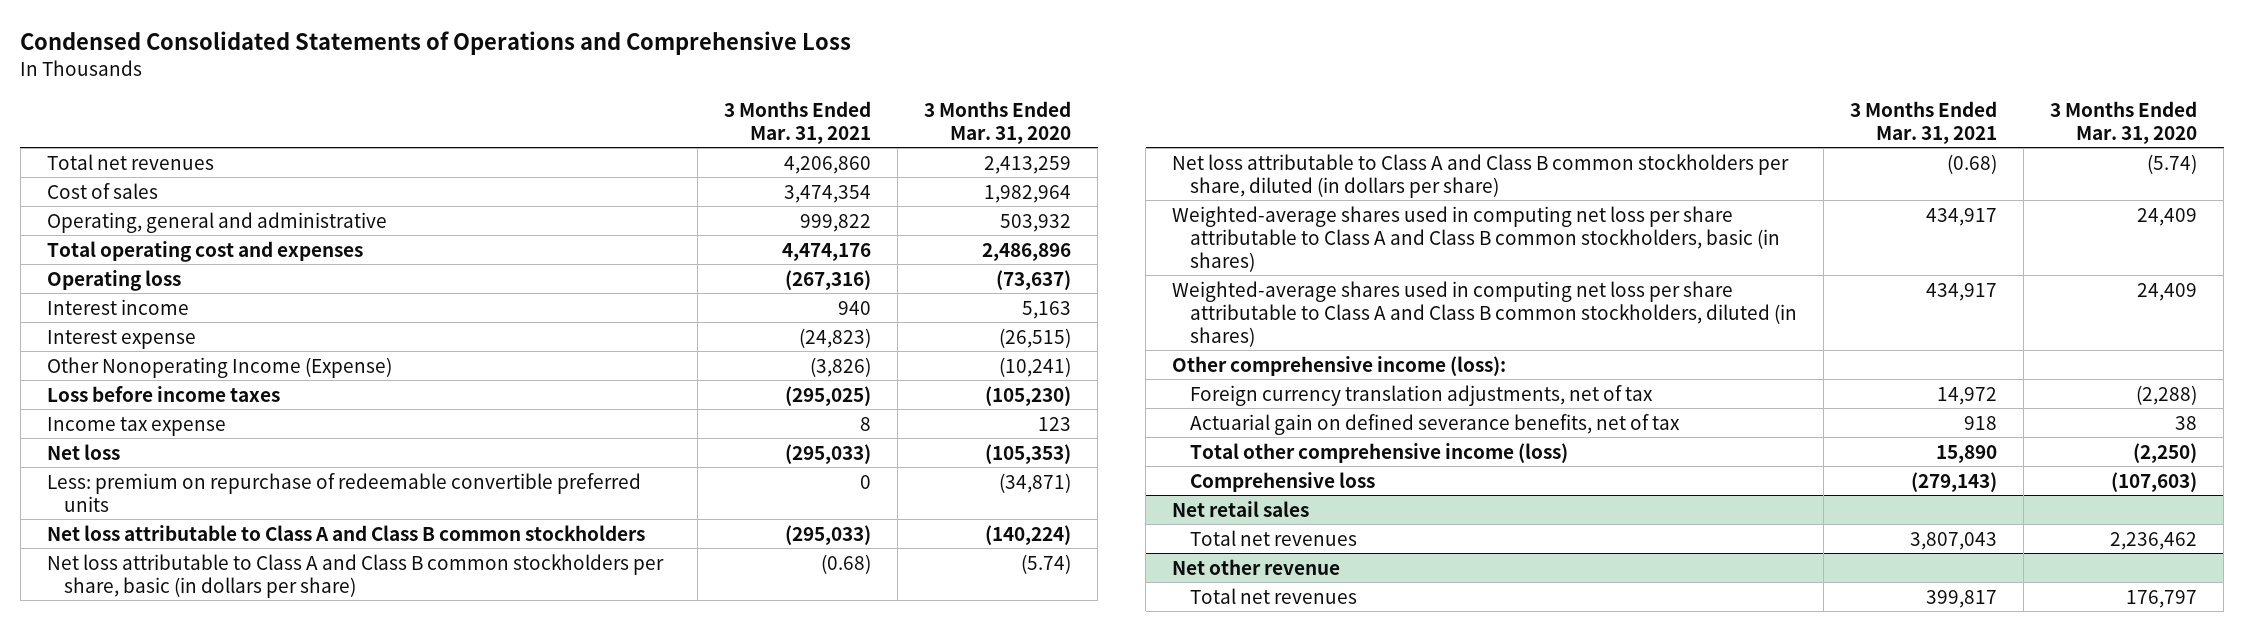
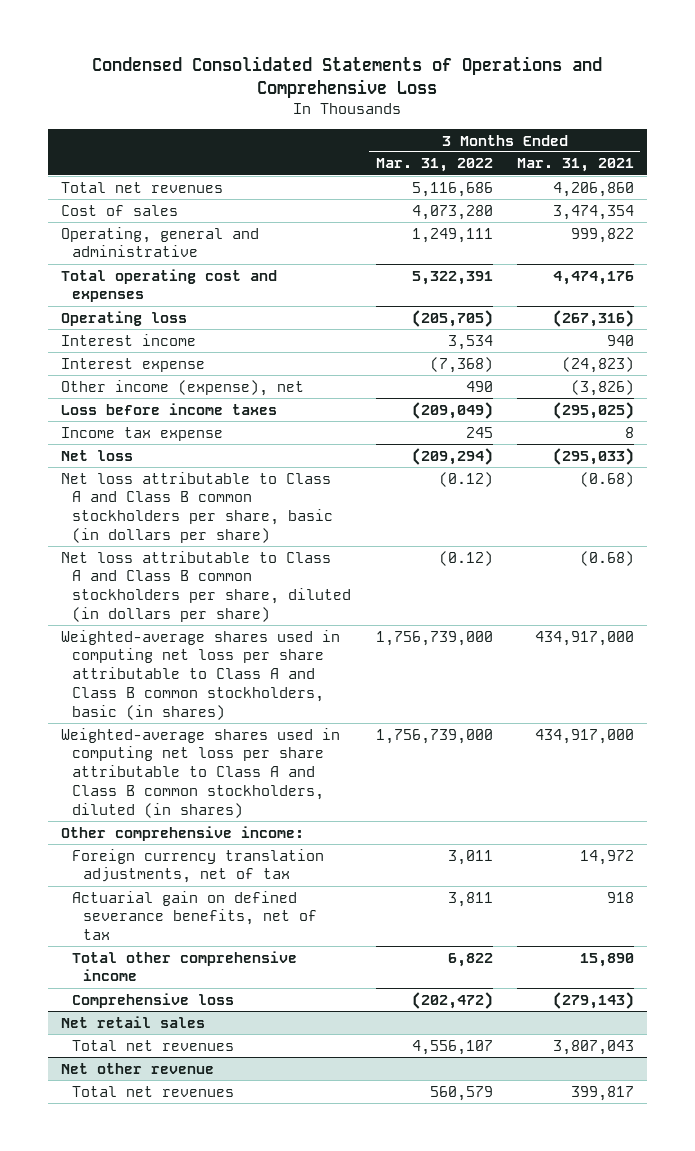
- | 3 Months Ended Mar. 31, 2021 | 3 Months Ended Mar. 31, 2020
+ | 3 Months Ended Mar. 31, 2022 | 3 Months Ended Mar. 31, 2021
- Other Nonoperating Income (Expense) | (3,826) | (10,241)
+ Other income (expense), net | 490 | (3,826)
- Less: premium on repurchase of redeemable convertible preferred units | 0 | (34,871)
- Net loss attributable to Class A and Class B common stockholders | (295,033) | (140,224)
- Weighted-average shares used in computing net loss per share attributable to Class A and Class B common stockholders, basic (in shares) | 434,917 | 24,409
- Weighted-average shares used in computing net loss per share attributable to Class A and Class B common stockholders, diluted (in shares) | 434,917 | 24,409
- Other comprehensive income (loss):
+ Weighted-average shares used in computing net loss per share attributable to Class A and Class B common stockholders, basic (in shares) | 1,756,739,000 | 434,917,000
+ Weighted-average shares used in computing net loss per share attributable to Class A and Class B common stockholders, diluted (in shares) | 1,756,739,000 | 434,917,000
+ Other comprehensive income:
- Total other comprehensive income (loss) | 15,890 | (2,250)
+ Total other comprehensive income | 6,822 | 15,890

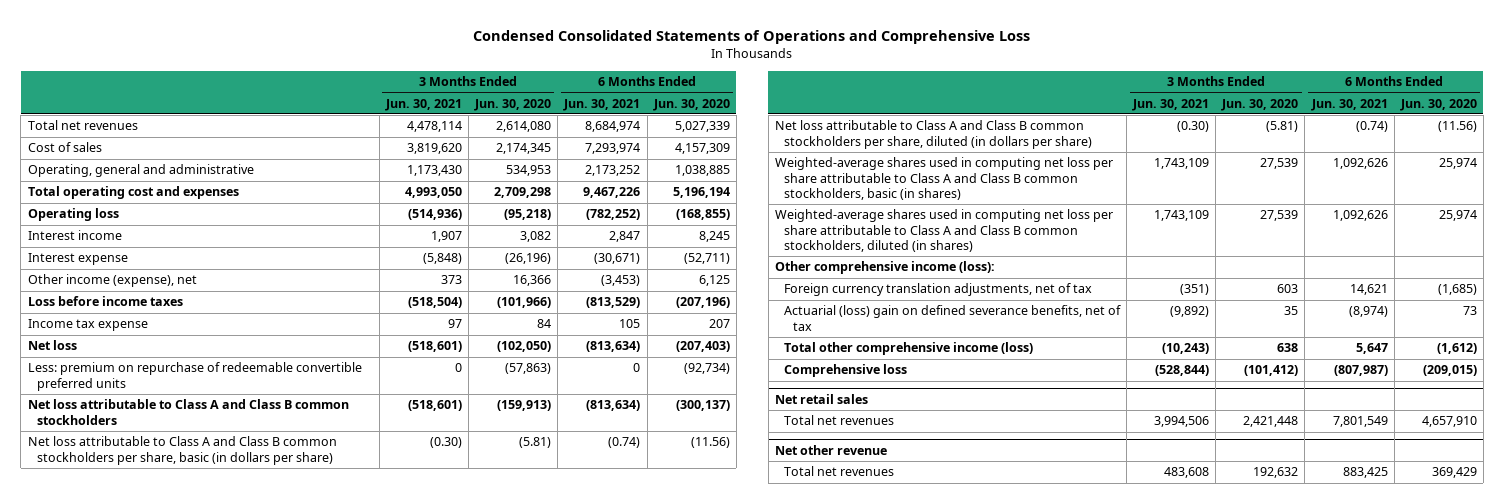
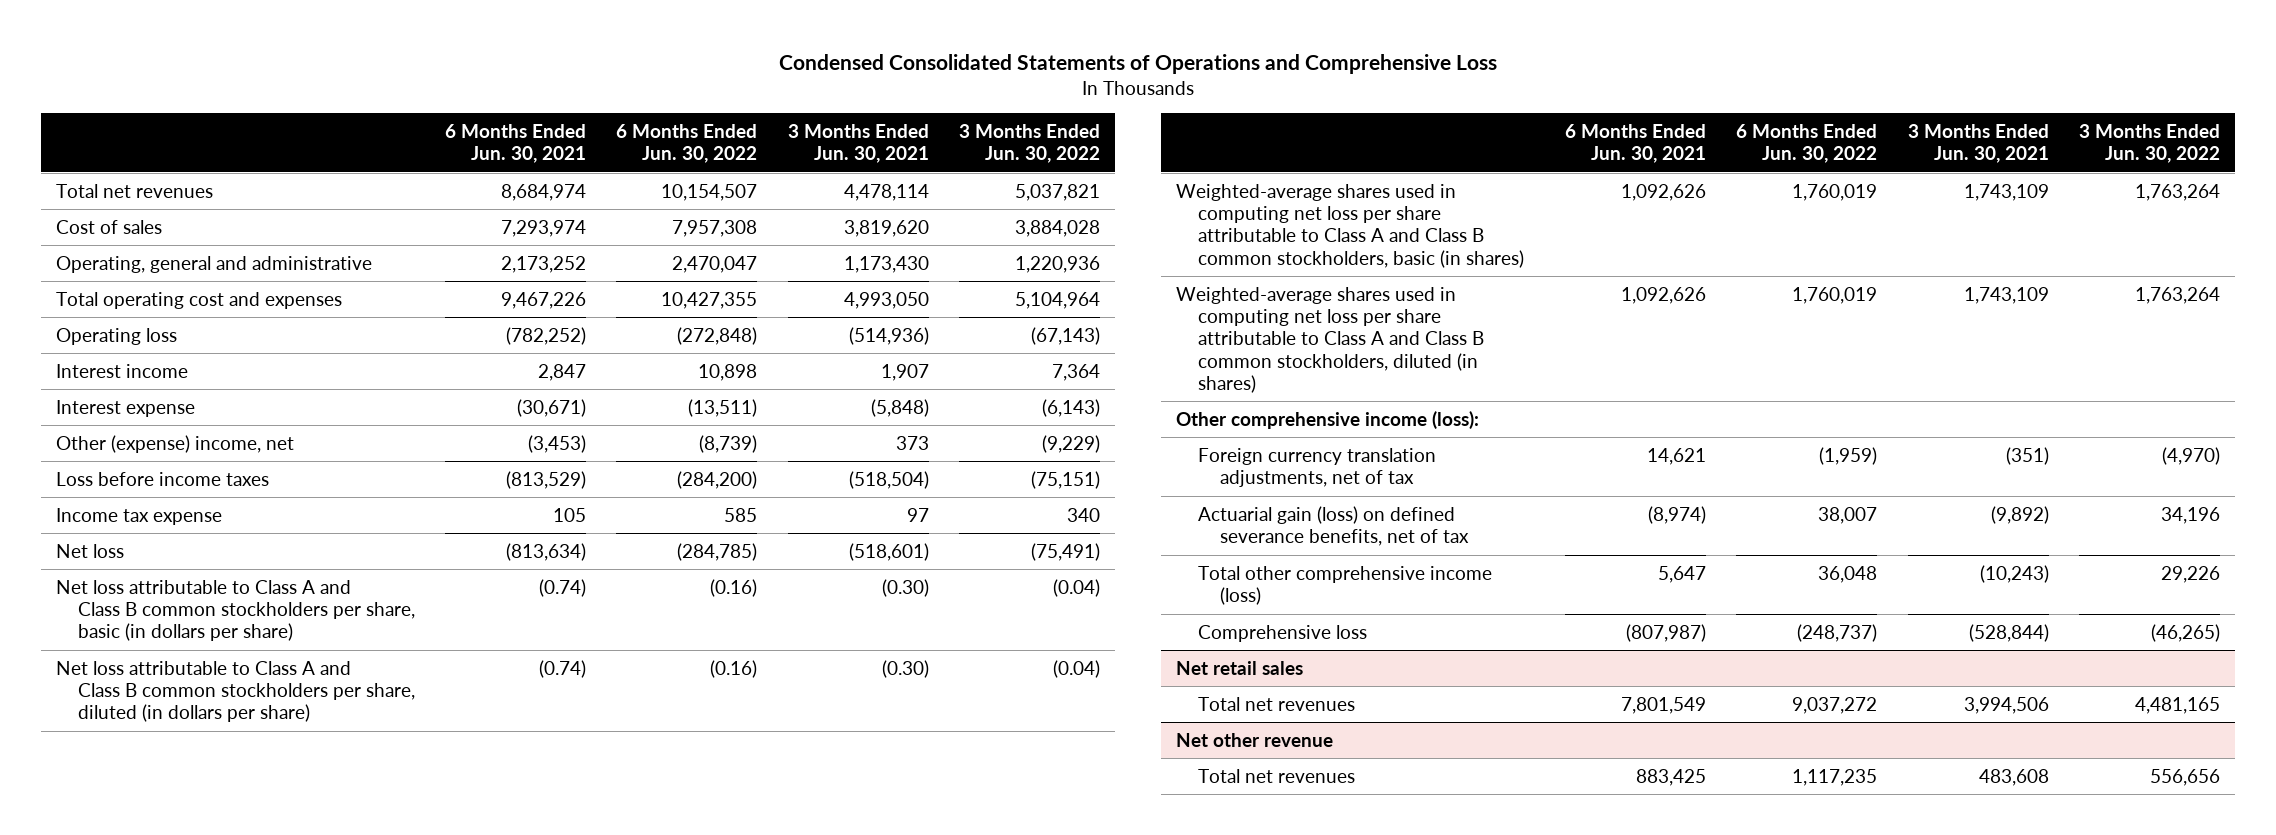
- | 3 Months Ended Jun. 30, 2021 | 3 Months Ended Jun. 30, 2020 | 6 Months Ended Jun. 30, 2021 | 6 Months Ended Jun. 30, 2020
+ | 6 Months Ended Jun. 30, 2021 | 6 Months Ended Jun. 30, 2022 | 3 Months Ended Jun. 30, 2021 | 3 Months Ended Jun. 30, 2022
- Other income (expense), net | 373 | 16,366 | (3,453) | 6,125
+ Other (expense) income, net | (3,453) | (8,739) | 373 | (9,229)
- Less: premium on repurchase of redeemable convertible preferred units | 0 | (57,863) | 0 | (92,734)
- Net loss attributable to Class A and Class B common stockholders | (518,601) | (159,913) | (813,634) | (300,137)
- Actuarial (loss) gain on defined severance benefits, net of tax | (9,892) | 35 | (8,974) | 73
+ Actuarial gain (loss) on defined severance benefits, net of tax | (8,974) | 38,007 | (9,892) | 34,196

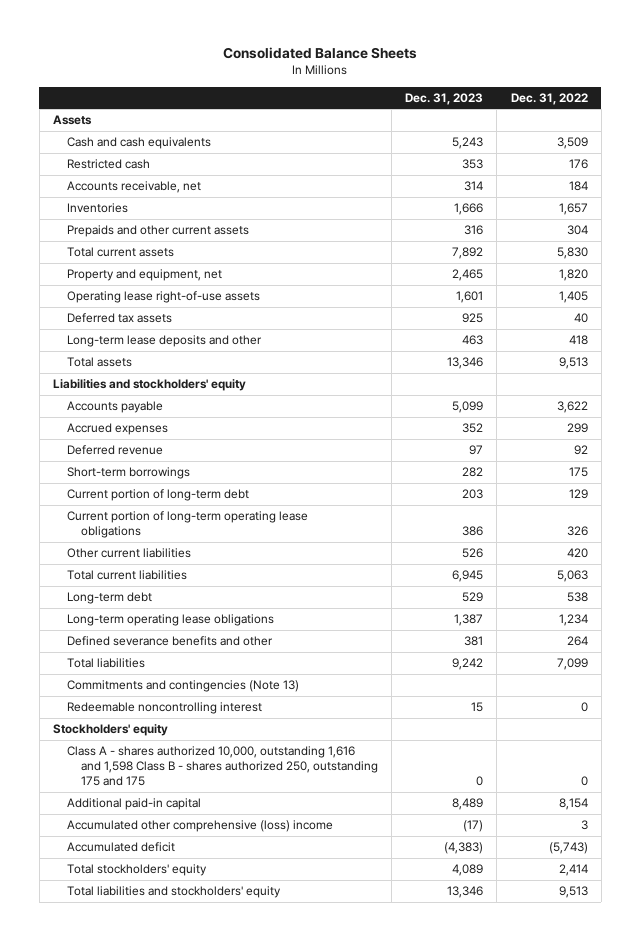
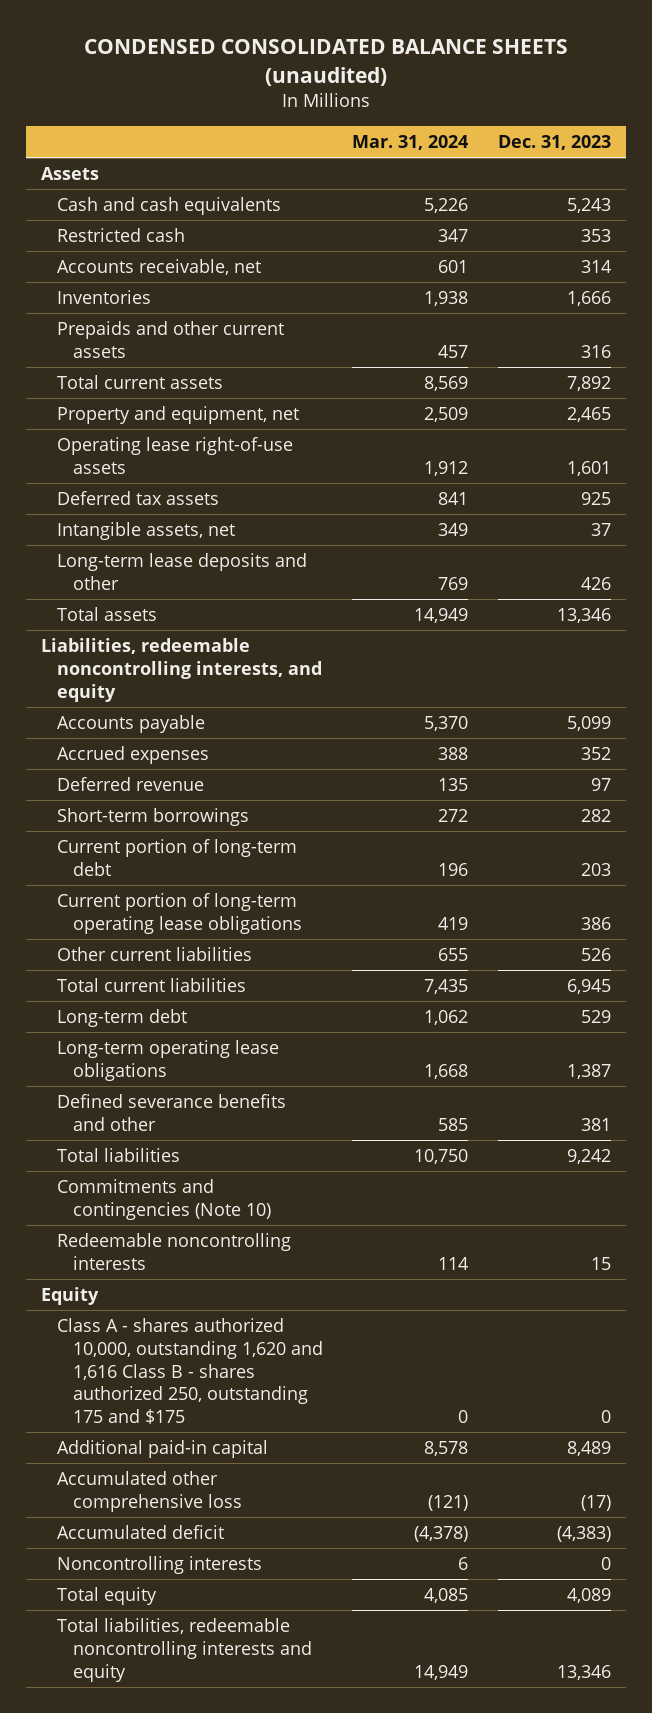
- Consolidated Balance Sheets
+ CONDENSED CONSOLIDATED BALANCE SHEETS (unaudited)
- | Dec. 31, 2023 | Dec. 31, 2022
+ | Mar. 31, 2024 | Dec. 31, 2023
- Long-term lease deposits and other | 463 | 418
+ Intangible assets, net | 349 | 37
+ Long-term lease deposits and other | 769 | 426
- Liabilities and stockholders' equity
+ Liabilities, redeemable noncontrolling interests, and equity
- Commitments and contingencies (Note 13)
- Redeemable noncontrolling interest | 15 | 0
- Stockholders' equity
- Class A - shares authorized 10,000, outstanding 1,616 and 1,598 Class B - shares authorized 250, outstanding 175 and 175 | 0 | 0
+ Commitments and contingencies (Note 10)
+ Redeemable noncontrolling interests | 114 | 15
+ Equity
+ Class A - shares authorized 10,000, outstanding 1,620 and 1,616 Class B - shares authorized 250, outstanding 175 and $175 | 0 | 0
- Accumulated other comprehensive (loss) income | (17) | 3
+ Accumulated other comprehensive loss | (121) | (17)
- Total stockholders' equity | 4,089 | 2,414
- Total liabilities and stockholders' equity | 13,346 | 9,513
+ Noncontrolling interests | 6 | 0
+ Total equity | 4,085 | 4,089
+ Total liabilities, redeemable noncontrolling interests and equity | 14,949 | 13,346

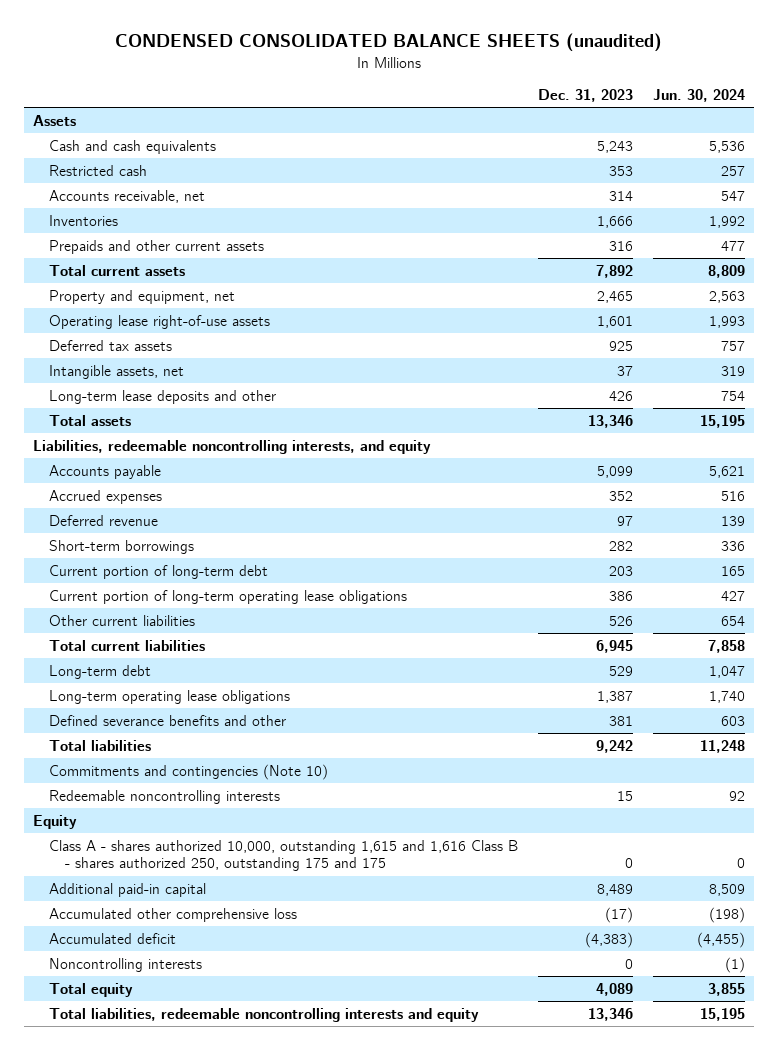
- | Mar. 31, 2024 | Dec. 31, 2023
+ | Dec. 31, 2023 | Jun. 30, 2024
- Class A - shares authorized 10,000, outstanding 1,620 and 1,616 Class B - shares authorized 250, outstanding 175 and $175 | 0 | 0
+ Class A - shares authorized 10,000, outstanding 1,615 and 1,616 Class B - shares authorized 250, outstanding 175 and 175 | 0 | 0

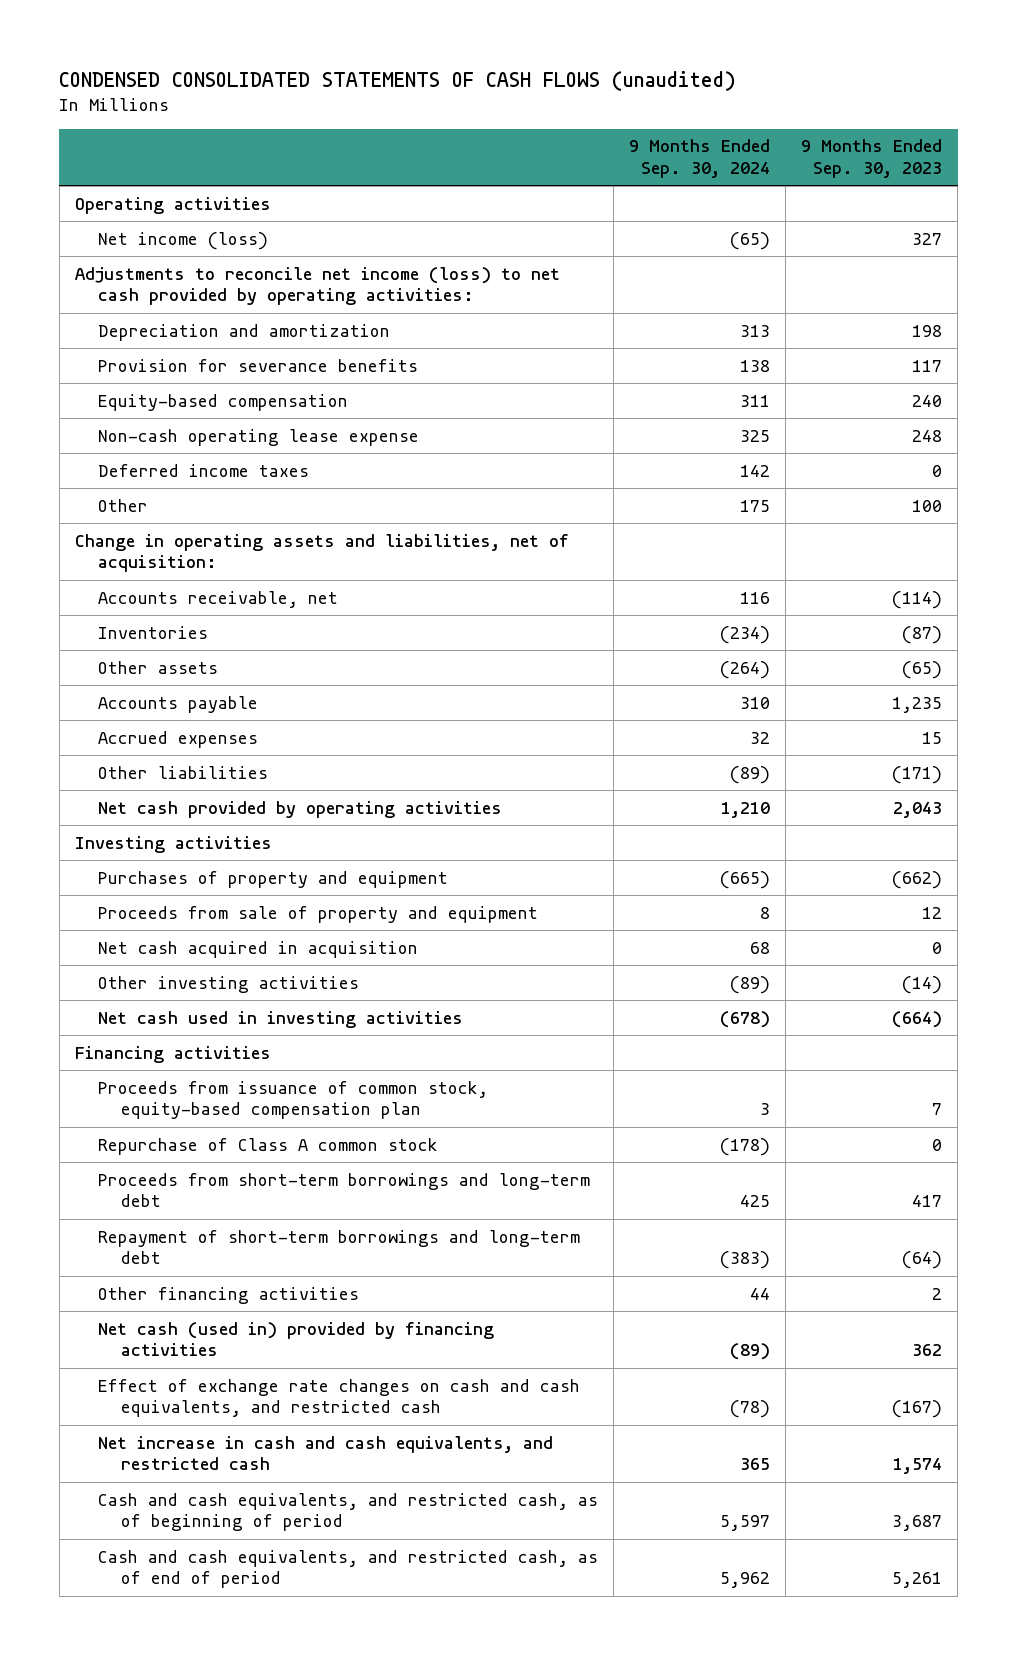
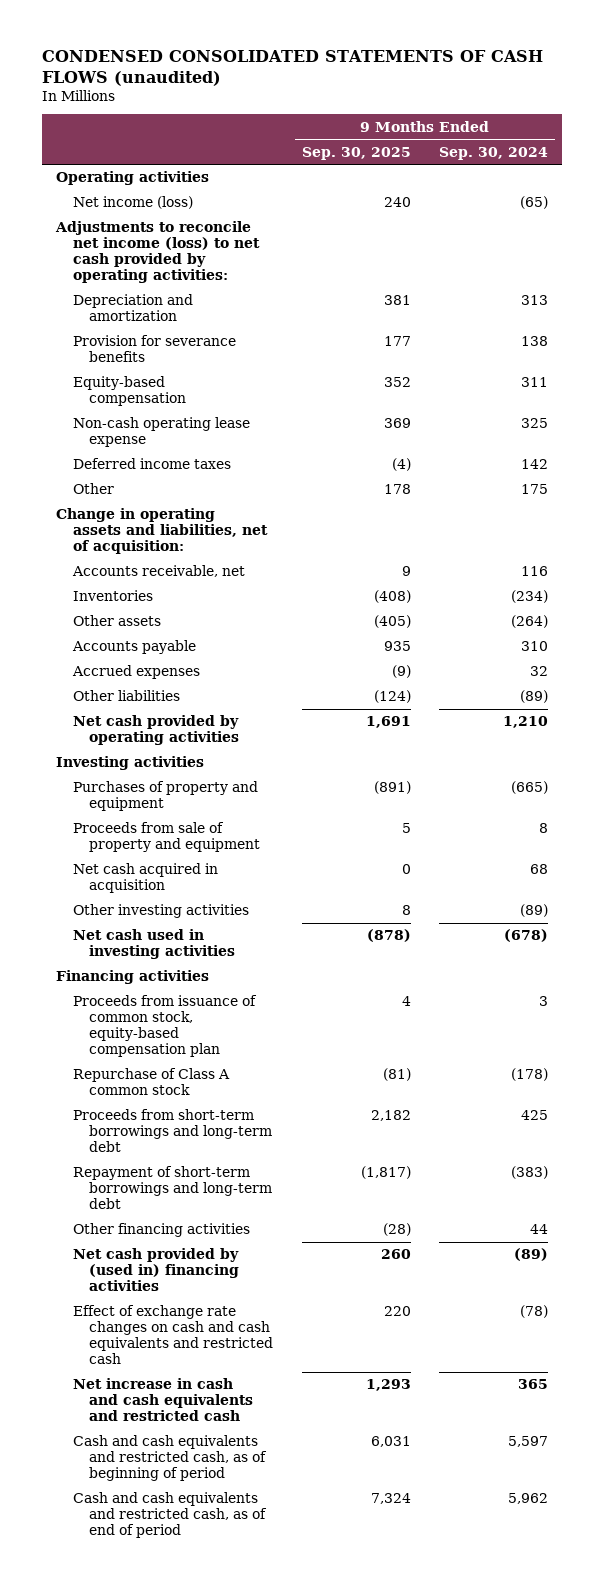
- | 9 Months Ended Sep. 30, 2024 | 9 Months Ended Sep. 30, 2023
+ | 9 Months Ended Sep. 30, 2025 | 9 Months Ended Sep. 30, 2024
- Net cash (used in) provided by financing activities | (89) | 362
- Effect of exchange rate changes on cash and cash equivalents, and restricted cash | (78) | (167)
- Net increase in cash and cash equivalents, and restricted cash | 365 | 1,574
- Cash and cash equivalents, and restricted cash, as of beginning of period | 5,597 | 3,687
- Cash and cash equivalents, and restricted cash, as of end of period | 5,962 | 5,261
+ Net cash provided by (used in) financing activities | 260 | (89)
+ Effect of exchange rate changes on cash and cash equivalents and restricted cash | 220 | (78)
+ Net increase in cash and cash equivalents and restricted cash | 1,293 | 365
+ Cash and cash equivalents and restricted cash, as of beginning of period | 6,031 | 5,597
+ Cash and cash equivalents and restricted cash, as of end of period | 7,324 | 5,962

